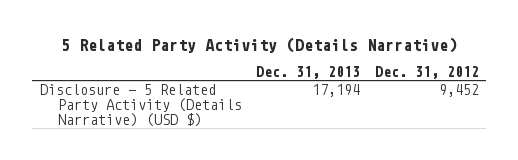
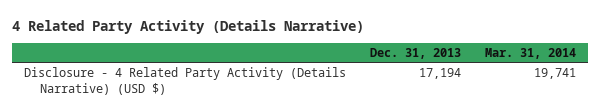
- 5 Related Party Activity (Details Narrative)
+ 4 Related Party Activity (Details Narrative)
- | Dec. 31, 2013 | Dec. 31, 2012
+ | Dec. 31, 2013 | Mar. 31, 2014
- Disclosure - 5 Related Party Activity (Details Narrative) (USD $) | 17,194 | 9,452
+ Disclosure - 4 Related Party Activity (Details Narrative) (USD $) | 17,194 | 19,741

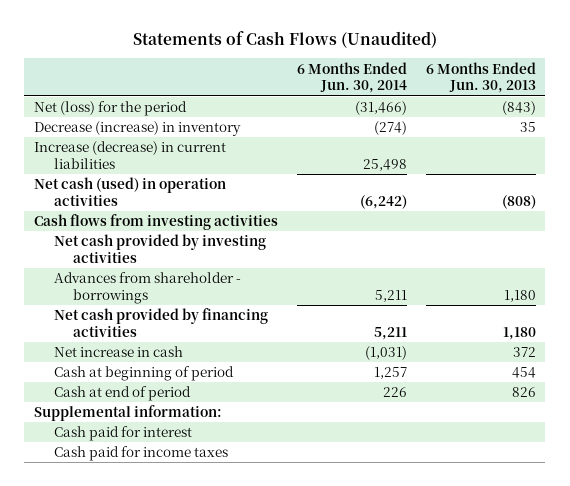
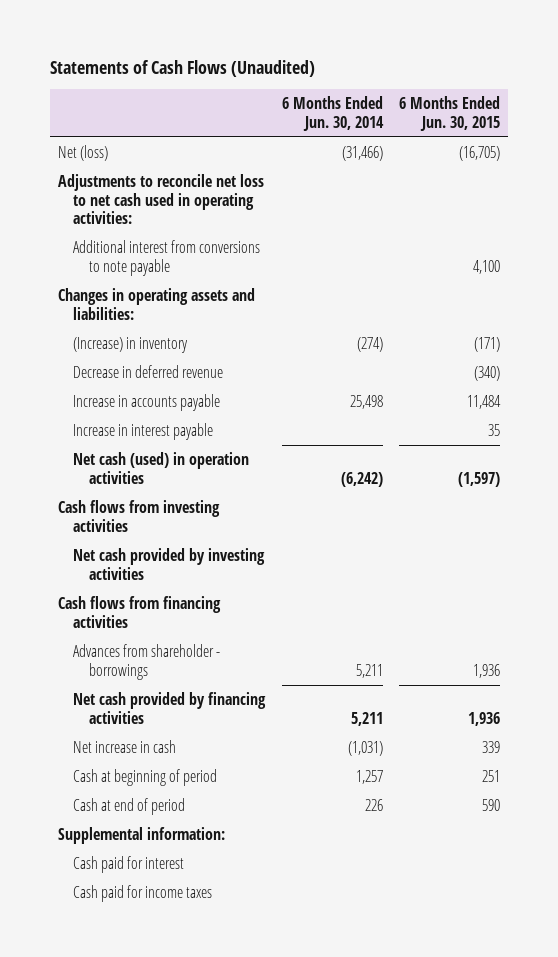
- | 6 Months Ended Jun. 30, 2014 | 6 Months Ended Jun. 30, 2013
+ | 6 Months Ended Jun. 30, 2014 | 6 Months Ended Jun. 30, 2015
- Net (loss) for the period | (31,466) | (843)
- Decrease (increase) in inventory | (274) | 35
- Increase (decrease) in current liabilities | 25,498 |
+ Net (loss) | (31,466) | (16,705)
+ Adjustments to reconcile net loss to net cash used in operating activities:
+ Additional interest from conversions to note payable | | 4,100
+ Changes in operating assets and liabilities:
+ (Increase) in inventory | (274) | (171)
+ Decrease in deferred revenue | | (340)
+ Increase in accounts payable | 25,498 | 11,484
+ Increase in interest payable | | 35
+ Cash flows from financing activities

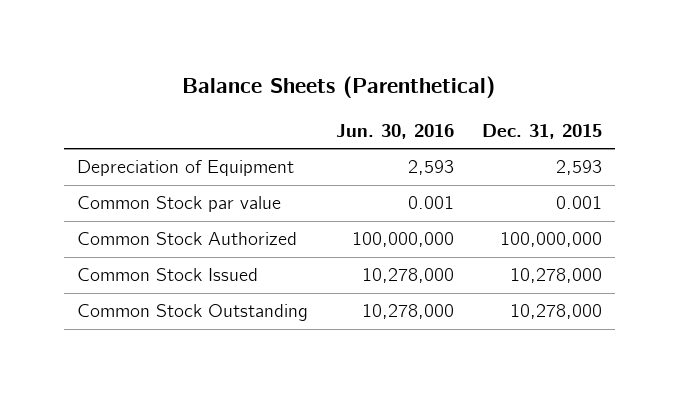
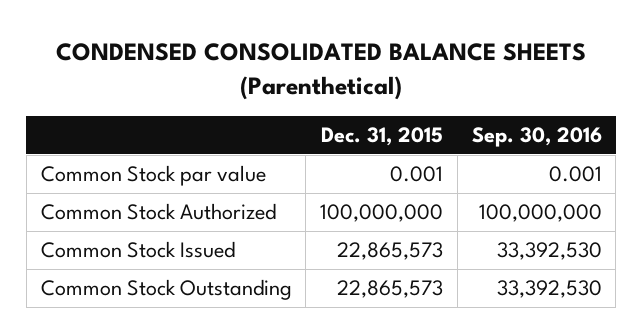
- Balance Sheets (Parenthetical)
+ CONDENSED CONSOLIDATED BALANCE SHEETS (Parenthetical)
- | Jun. 30, 2016 | Dec. 31, 2015
+ | Dec. 31, 2015 | Sep. 30, 2016
- Depreciation of Equipment | 2,593 | 2,593
- Common Stock Issued | 10,278,000 | 10,278,000
- Common Stock Outstanding | 10,278,000 | 10,278,000
+ Common Stock Issued | 22,865,573 | 33,392,530
+ Common Stock Outstanding | 22,865,573 | 33,392,530

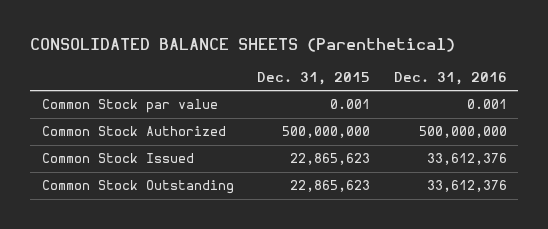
- CONDENSED CONSOLIDATED BALANCE SHEETS (Parenthetical)
+ CONSOLIDATED BALANCE SHEETS (Parenthetical)
- | Dec. 31, 2015 | Sep. 30, 2016
+ | Dec. 31, 2015 | Dec. 31, 2016
- Common Stock Authorized | 100,000,000 | 100,000,000
- Common Stock Issued | 22,865,573 | 33,392,530
- Common Stock Outstanding | 22,865,573 | 33,392,530
+ Common Stock Authorized | 500,000,000 | 500,000,000
+ Common Stock Issued | 22,865,623 | 33,612,376
+ Common Stock Outstanding | 22,865,623 | 33,612,376

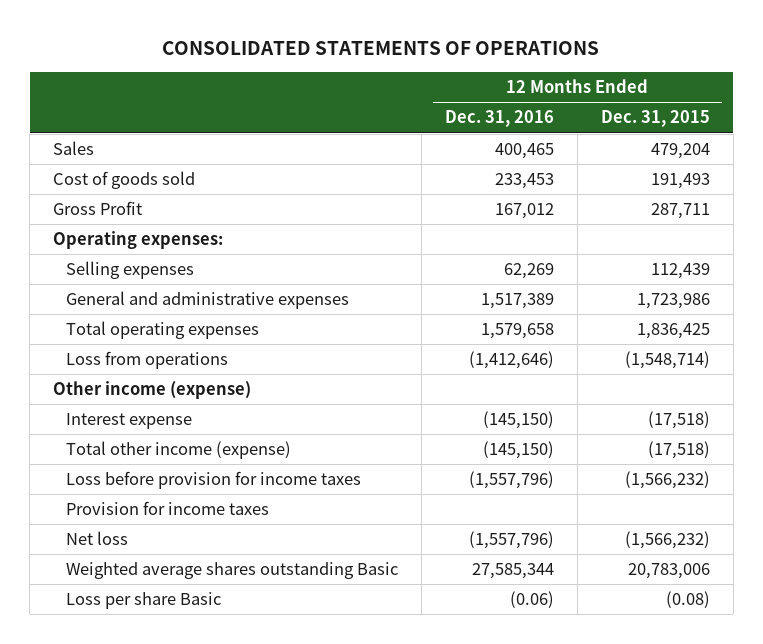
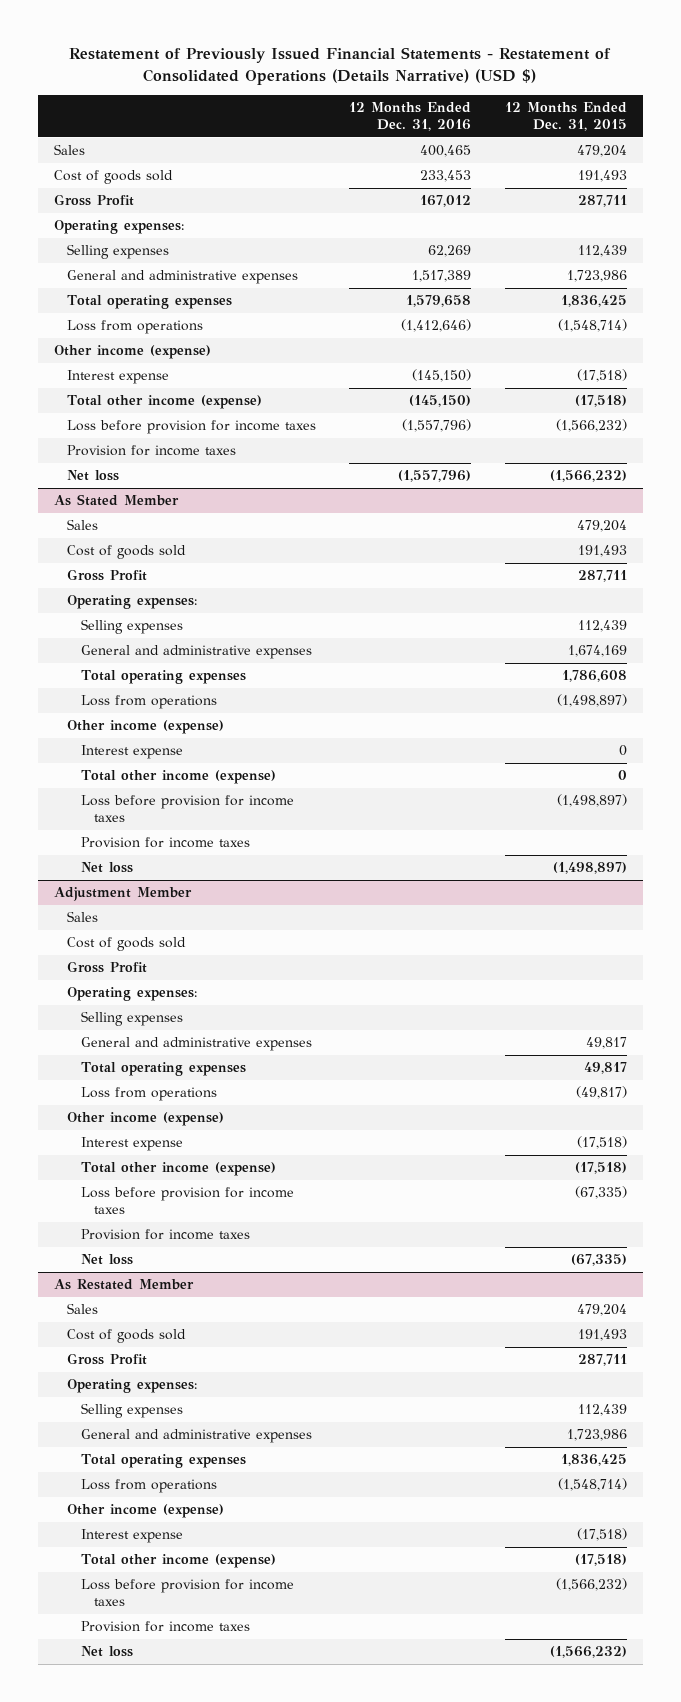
- CONSOLIDATED STATEMENTS OF OPERATIONS
+ Restatement of Previously Issued Financial Statements - Restatement of Consolidated Operations (Details Narrative) (USD $)
- Weighted average shares outstanding Basic | 27,585,344 | 20,783,006
- Loss per share Basic | (0.06) | (0.08)
+ As Stated Member
+ Sales | | 479,204
+ Cost of goods sold | | 191,493
+ Gross Profit | | 287,711
+ Operating expenses:
+ Selling expenses | | 112,439
+ General and administrative expenses | | 1,674,169
+ Total operating expenses | | 1,786,608
+ Loss from operations | | (1,498,897)
+ Other income (expense)
+ Interest expense | | 0
+ Total other income (expense) | | 0
+ Loss before provision for income taxes | | (1,498,897)
+ Provision for income taxes
+ Net loss | | (1,498,897)
+ Adjustment Member
+ Sales
+ Cost of goods sold
+ Gross Profit
+ Operating expenses:
+ Selling expenses
+ General and administrative expenses | | 49,817
+ Total operating expenses | | 49,817
+ Loss from operations | | (49,817)
+ Other income (expense)
+ Interest expense | | (17,518)
+ Total other income (expense) | | (17,518)
+ Loss before provision for income taxes | | (67,335)
+ Provision for income taxes
+ Net loss | | (67,335)
+ As Restated Member
+ Sales | | 479,204
+ Cost of goods sold | | 191,493
+ Gross Profit | | 287,711
+ Operating expenses:
+ Selling expenses | | 112,439
+ General and administrative expenses | | 1,723,986
+ Total operating expenses | | 1,836,425
+ Loss from operations | | (1,548,714)
+ Other income (expense)
+ Interest expense | | (17,518)
+ Total other income (expense) | | (17,518)
+ Loss before provision for income taxes | | (1,566,232)
+ Provision for income taxes
+ Net loss | | (1,566,232)

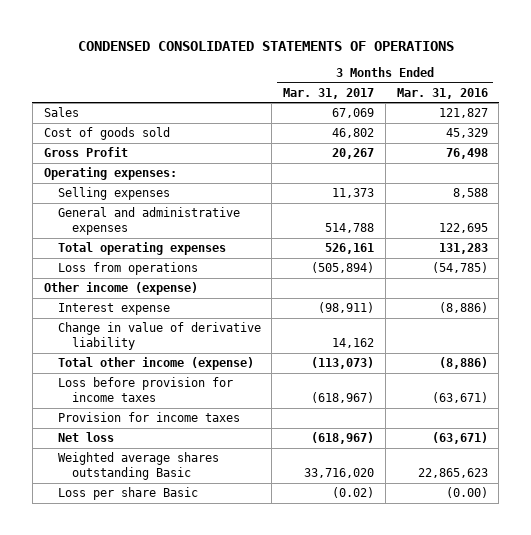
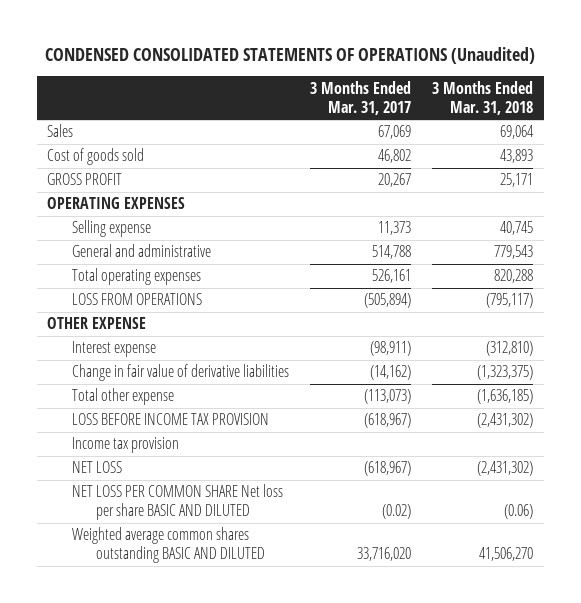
- CONDENSED CONSOLIDATED STATEMENTS OF OPERATIONS
+ CONDENSED CONSOLIDATED STATEMENTS OF OPERATIONS (Unaudited)
- | 3 Months Ended Mar. 31, 2017 | 3 Months Ended Mar. 31, 2016
+ | 3 Months Ended Mar. 31, 2017 | 3 Months Ended Mar. 31, 2018
- Gross Profit | 20,267 | 76,498
- Operating expenses:
- Selling expenses | 11,373 | 8,588
- General and administrative expenses | 514,788 | 122,695
+ GROSS PROFIT | 20,267 | 25,171
+ OPERATING EXPENSES
+ Selling expense | 11,373 | 40,745
+ General and administrative | 514,788 | 779,543
- Loss from operations | (505,894) | (54,785)
- Other income (expense)
+ LOSS FROM OPERATIONS | (505,894) | (795,117)
+ OTHER EXPENSE
- Change in value of derivative liability | 14,162 |
- Total other income (expense) | (113,073) | (8,886)
- Loss before provision for income taxes | (618,967) | (63,671)
- Provision for income taxes
- Net loss | (618,967) | (63,671)
- Weighted average shares outstanding Basic | 33,716,020 | 22,865,623
- Loss per share Basic | (0.02) | (0.00)
+ Change in fair value of derivative liabilities | (14,162) | (1,323,375)
+ Total other expense | (113,073) | (1,636,185)
+ LOSS BEFORE INCOME TAX PROVISION | (618,967) | (2,431,302)
+ Income tax provision
+ NET LOSS | (618,967) | (2,431,302)
+ NET LOSS PER COMMON SHARE Net loss per share BASIC AND DILUTED | (0.02) | (0.06)
+ Weighted average common shares outstanding BASIC AND DILUTED | 33,716,020 | 41,506,270

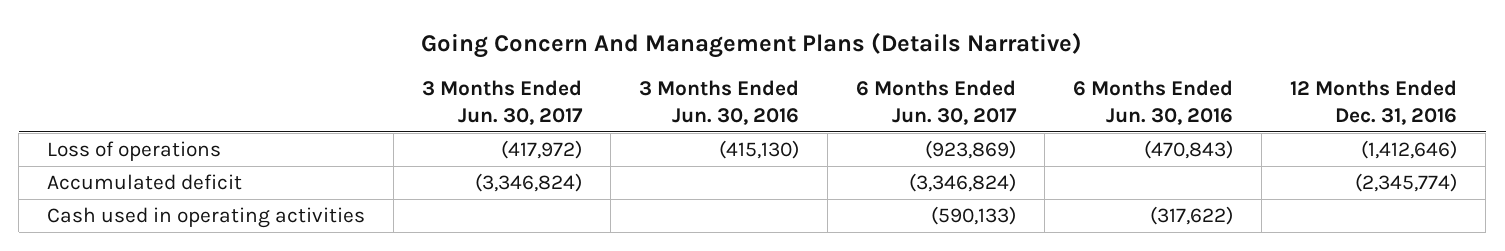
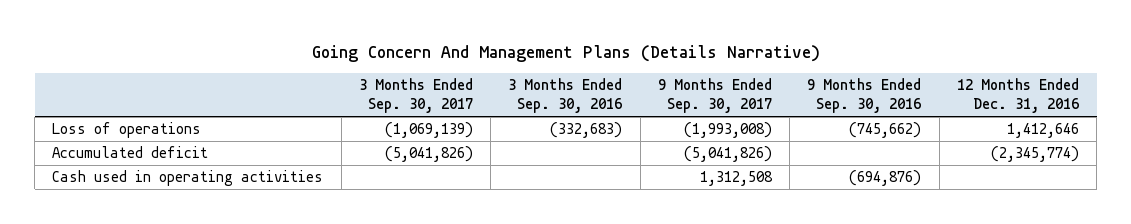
- | 3 Months Ended Jun. 30, 2017 | 3 Months Ended Jun. 30, 2016 | 6 Months Ended Jun. 30, 2017 | 6 Months Ended Jun. 30, 2016 | 12 Months Ended Dec. 31, 2016
+ | 3 Months Ended Sep. 30, 2017 | 3 Months Ended Sep. 30, 2016 | 9 Months Ended Sep. 30, 2017 | 9 Months Ended Sep. 30, 2016 | 12 Months Ended Dec. 31, 2016
- Loss of operations | (417,972) | (415,130) | (923,869) | (470,843) | (1,412,646)
+ Loss of operations | (1,069,139) | (332,683) | (1,993,008) | (745,662) | 1,412,646

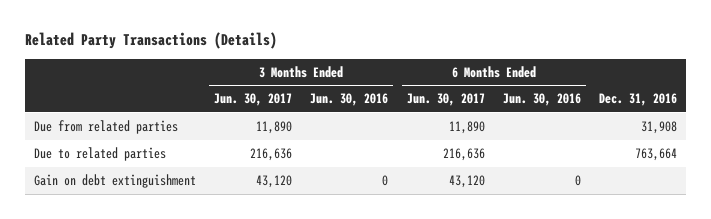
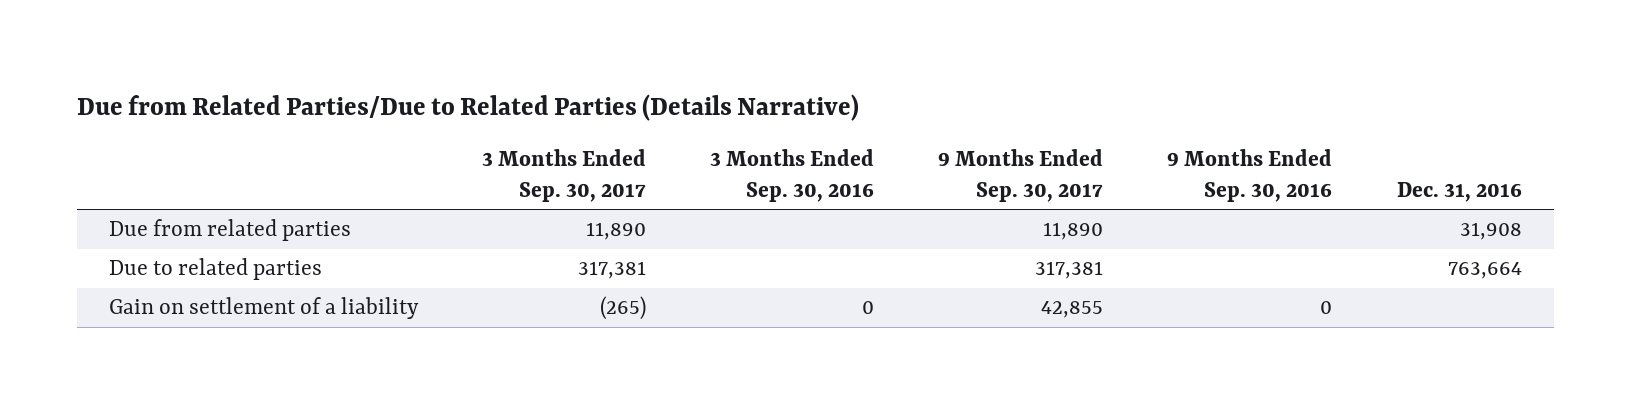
- Related Party Transactions (Details)
+ Due from Related Parties/Due to Related Parties (Details Narrative)
- | 3 Months Ended Jun. 30, 2017 | 3 Months Ended Jun. 30, 2016 | 6 Months Ended Jun. 30, 2017 | 6 Months Ended Jun. 30, 2016 | Dec. 31, 2016
+ | 3 Months Ended Sep. 30, 2017 | 3 Months Ended Sep. 30, 2016 | 9 Months Ended Sep. 30, 2017 | 9 Months Ended Sep. 30, 2016 | Dec. 31, 2016
- Gain on debt extinguishment | 43,120 | 0 | 43,120 | 0 |
+ Gain on settlement of a liability | (265) | 0 | 42,855 | 0 |

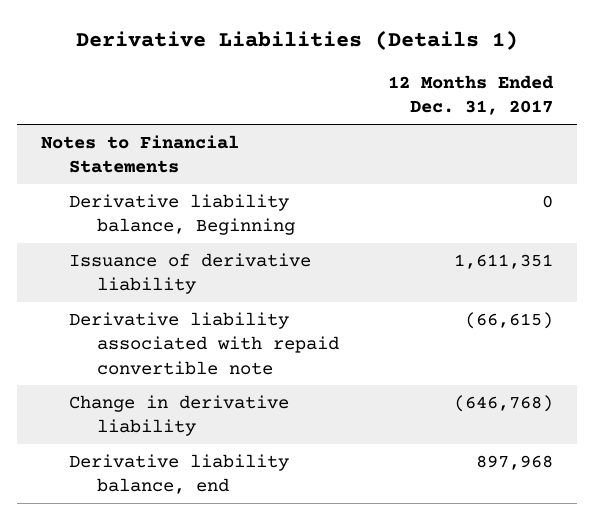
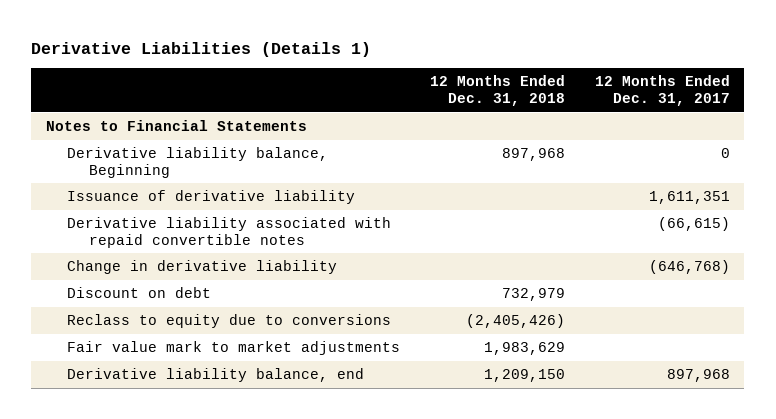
- | 12 Months Ended Dec. 31, 2017
+ | 12 Months Ended Dec. 31, 2018 | 12 Months Ended Dec. 31, 2017
- Derivative liability associated with repaid convertible note | (66,615)
+ Derivative liability associated with repaid convertible notes | | (66,615)
+ Discount on debt | 732,979 |
+ Reclass to equity due to conversions | (2,405,426) |
+ Fair value mark to market adjustments | 1,983,629 |

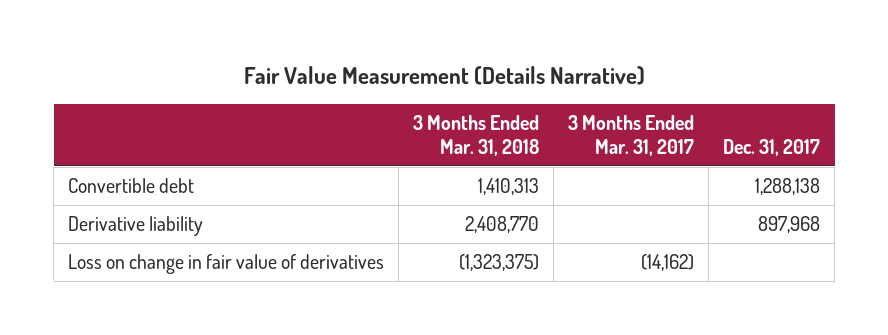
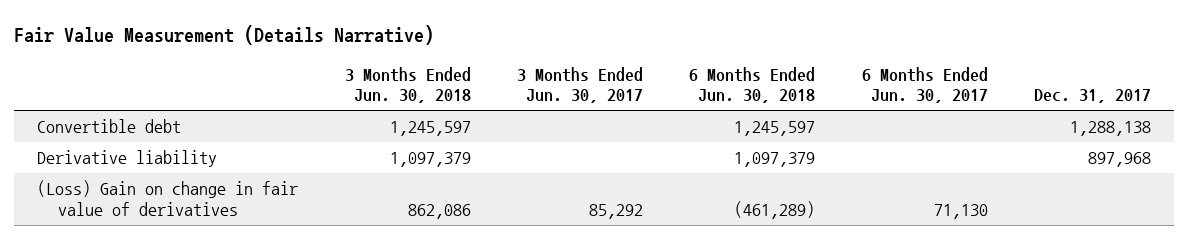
- | 3 Months Ended Mar. 31, 2018 | 3 Months Ended Mar. 31, 2017 | Dec. 31, 2017
+ | 3 Months Ended Jun. 30, 2018 | 3 Months Ended Jun. 30, 2017 | 6 Months Ended Jun. 30, 2018 | 6 Months Ended Jun. 30, 2017 | Dec. 31, 2017
- Loss on change in fair value of derivatives | (1,323,375) | (14,162) |
+ (Loss) Gain on change in fair value of derivatives | 862,086 | 85,292 | (461,289) | 71,130 |

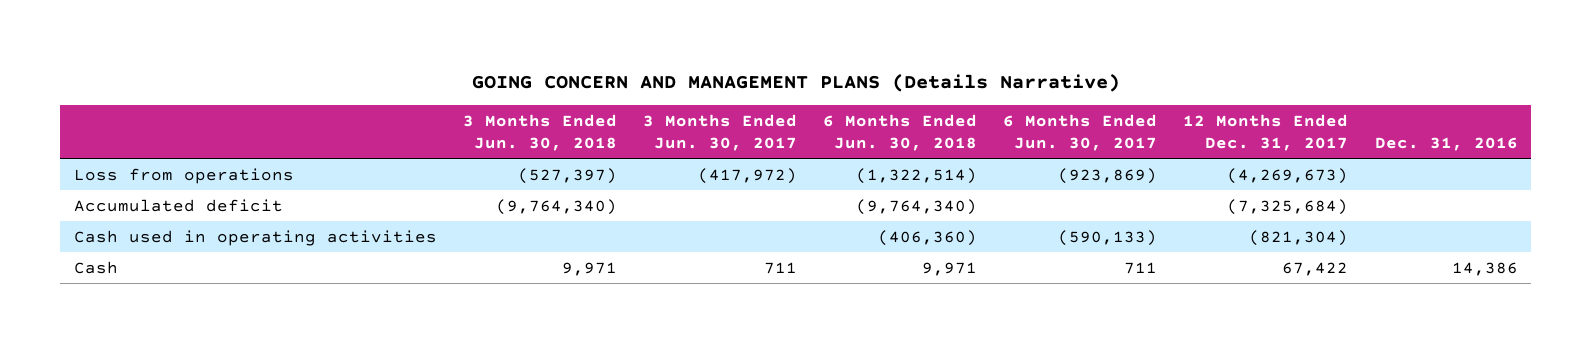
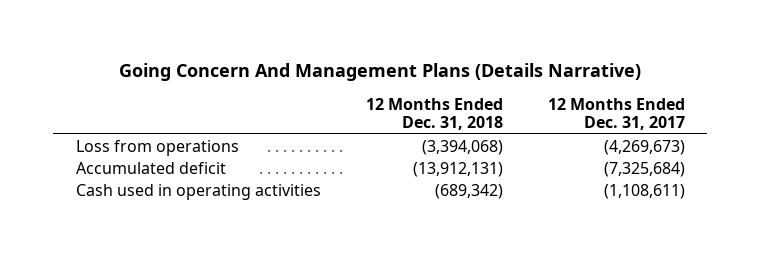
- GOING CONCERN AND MANAGEMENT PLANS (Details Narrative)
+ Going Concern And Management Plans (Details Narrative)
- | 3 Months Ended Jun. 30, 2018 | 3 Months Ended Jun. 30, 2017 | 6 Months Ended Jun. 30, 2018 | 6 Months Ended Jun. 30, 2017 | 12 Months Ended Dec. 31, 2017 | Dec. 31, 2016
+ | 12 Months Ended Dec. 31, 2018 | 12 Months Ended Dec. 31, 2017
- Cash used in operating activities | | | (406,360) | (590,133) | (821,304) |
- Cash | 9,971 | 711 | 9,971 | 711 | 67,422 | 14,386
+ Cash used in operating activities | (689,342) | (1,108,611)

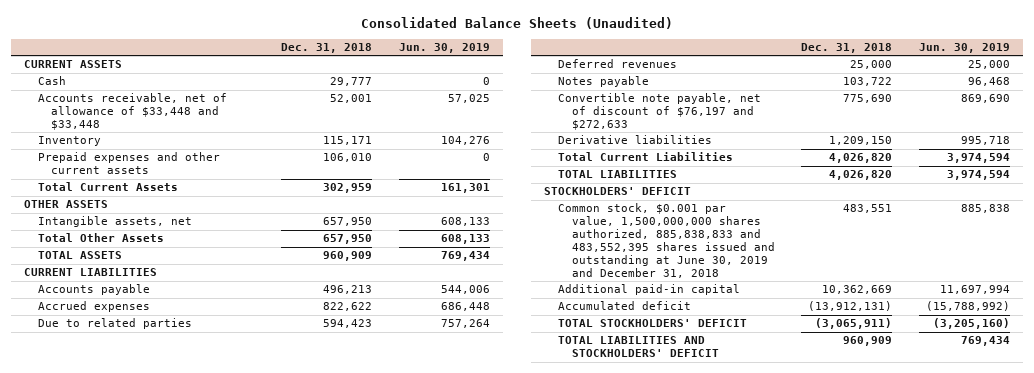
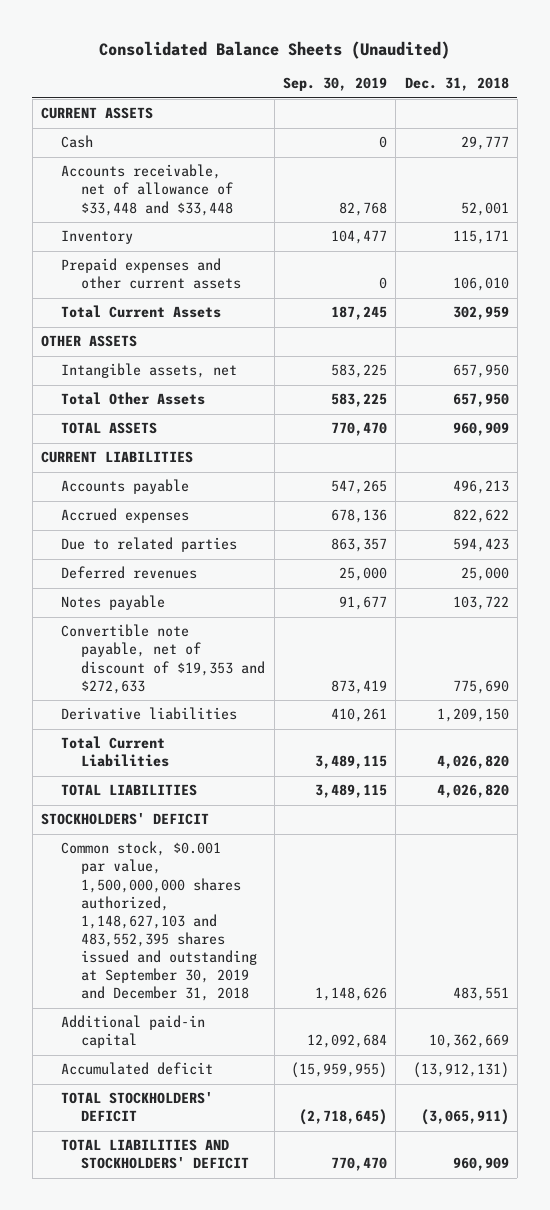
- | Dec. 31, 2018 | Jun. 30, 2019
+ | Sep. 30, 2019 | Dec. 31, 2018
- Convertible note payable, net of discount of $76,197 and $272,633 | 775,690 | 869,690
+ Convertible note payable, net of discount of $19,353 and $272,633 | 873,419 | 775,690
- Common stock, $0.001 par value, 1,500,000,000 shares authorized, 885,838,833 and 483,552,395 shares issued and outstanding at June 30, 2019 and December 31, 2018 | 483,551 | 885,838
+ Common stock, $0.001 par value, 1,500,000,000 shares authorized, 1,148,627,103 and 483,552,395 shares issued and outstanding at September 30, 2019 and December 31, 2018 | 1,148,626 | 483,551

